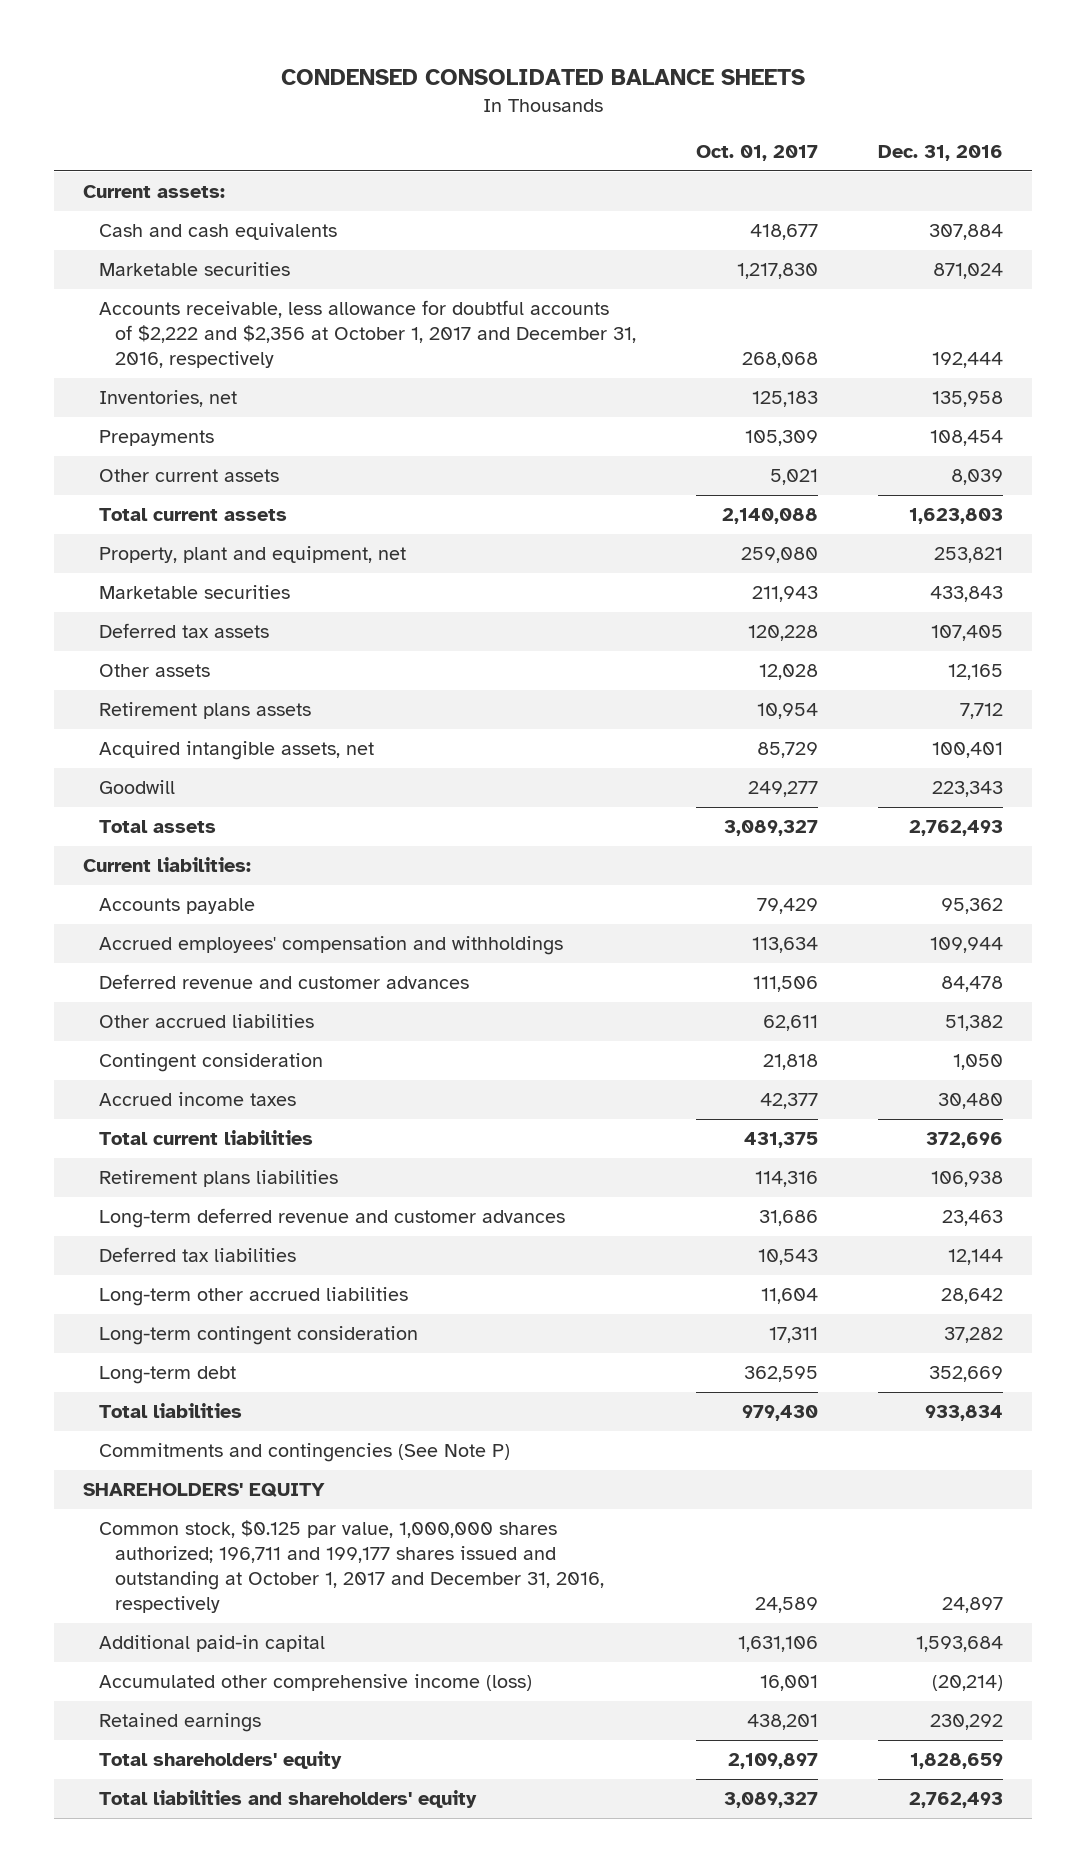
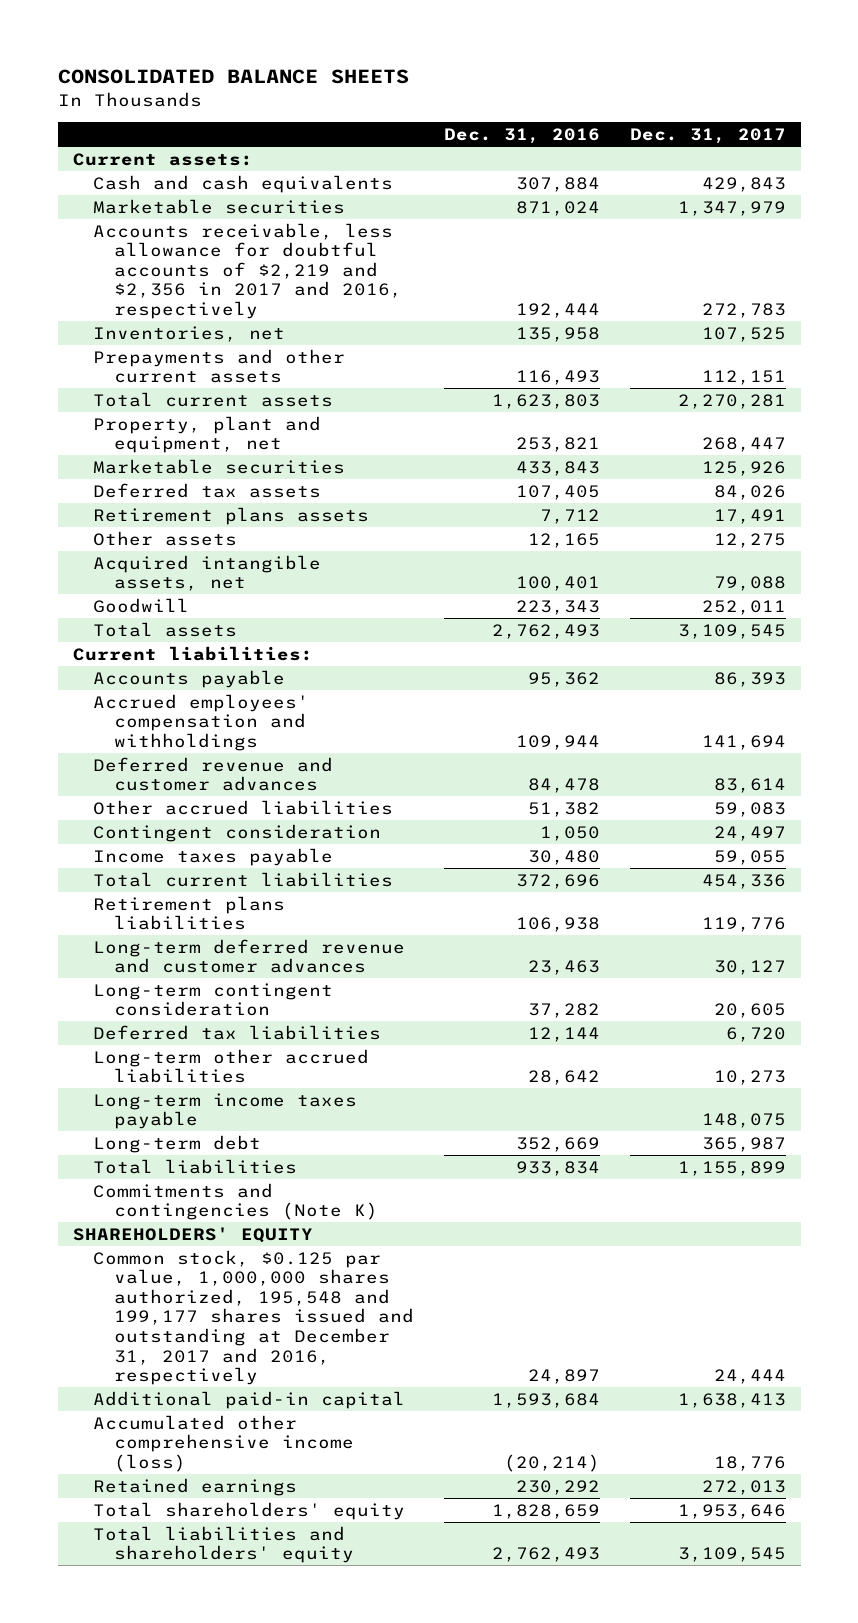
- CONDENSED CONSOLIDATED BALANCE SHEETS
+ CONSOLIDATED BALANCE SHEETS
- | Oct. 01, 2017 | Dec. 31, 2016
+ | Dec. 31, 2016 | Dec. 31, 2017
- Accounts receivable, less allowance for doubtful accounts of $2,222 and $2,356 at October 1, 2017 and December 31, 2016, respectively | 268,068 | 192,444
+ Accounts receivable, less allowance for doubtful accounts of $2,219 and $2,356 in 2017 and 2016, respectively | 192,444 | 272,783
- Prepayments | 105,309 | 108,454
- Other current assets | 5,021 | 8,039
+ Prepayments and other current assets | 116,493 | 112,151
moved down: Other assets | 12,165 | 12,275
- Accrued income taxes | 42,377 | 30,480
+ Income taxes payable | 30,480 | 59,055
moved up: Long-term contingent consideration | 37,282 | 20,605
+ Long-term income taxes payable | | 148,075
- Commitments and contingencies (See Note P)
+ Commitments and contingencies (Note K)
- Common stock, $0.125 par value, 1,000,000 shares authorized; 196,711 and 199,177 shares issued and outstanding at October 1, 2017 and December 31, 2016, respectively | 24,589 | 24,897
+ Common stock, $0.125 par value, 1,000,000 shares authorized, 195,548 and 199,177 shares issued and outstanding at December 31, 2017 and 2016, respectively | 24,897 | 24,444

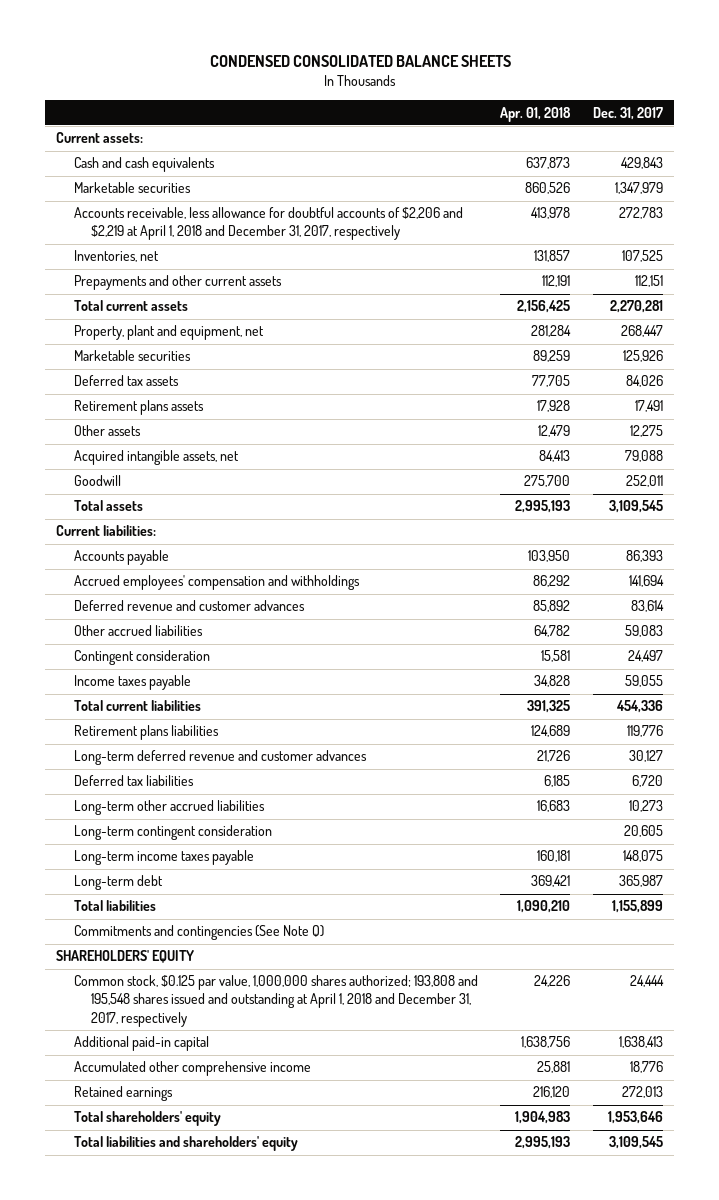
- CONSOLIDATED BALANCE SHEETS
+ CONDENSED CONSOLIDATED BALANCE SHEETS
- | Dec. 31, 2016 | Dec. 31, 2017
+ | Apr. 01, 2018 | Dec. 31, 2017
- Accounts receivable, less allowance for doubtful accounts of $2,219 and $2,356 in 2017 and 2016, respectively | 192,444 | 272,783
+ Accounts receivable, less allowance for doubtful accounts of $2,206 and $2,219 at April 1, 2018 and December 31, 2017, respectively | 413,978 | 272,783
moved down: Long-term contingent consideration | | 20,605
- Commitments and contingencies (Note K)
+ Commitments and contingencies (See Note Q)
- Common stock, $0.125 par value, 1,000,000 shares authorized, 195,548 and 199,177 shares issued and outstanding at December 31, 2017 and 2016, respectively | 24,897 | 24,444
+ Common stock, $0.125 par value, 1,000,000 shares authorized; 193,808 and 195,548 shares issued and outstanding at April 1, 2018 and December 31, 2017, respectively | 24,226 | 24,444
- Accumulated other comprehensive income (loss) | (20,214) | 18,776
+ Accumulated other comprehensive income | 25,881 | 18,776

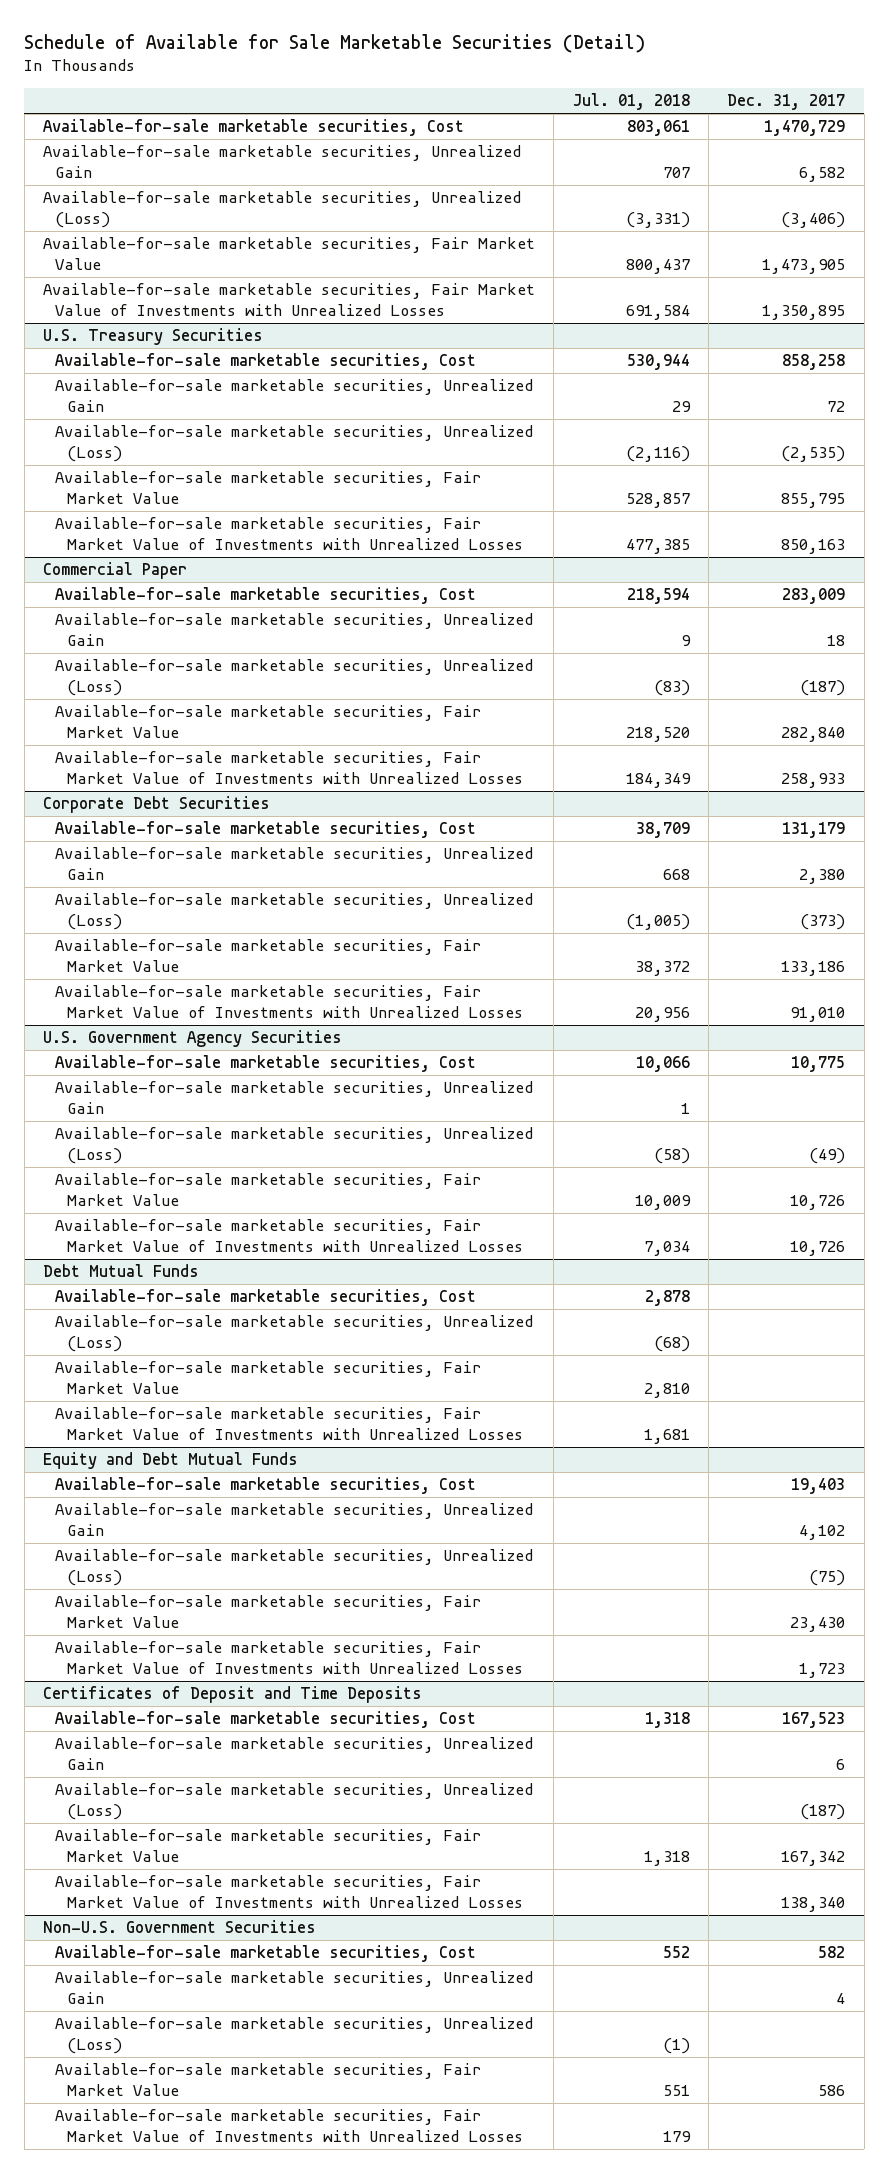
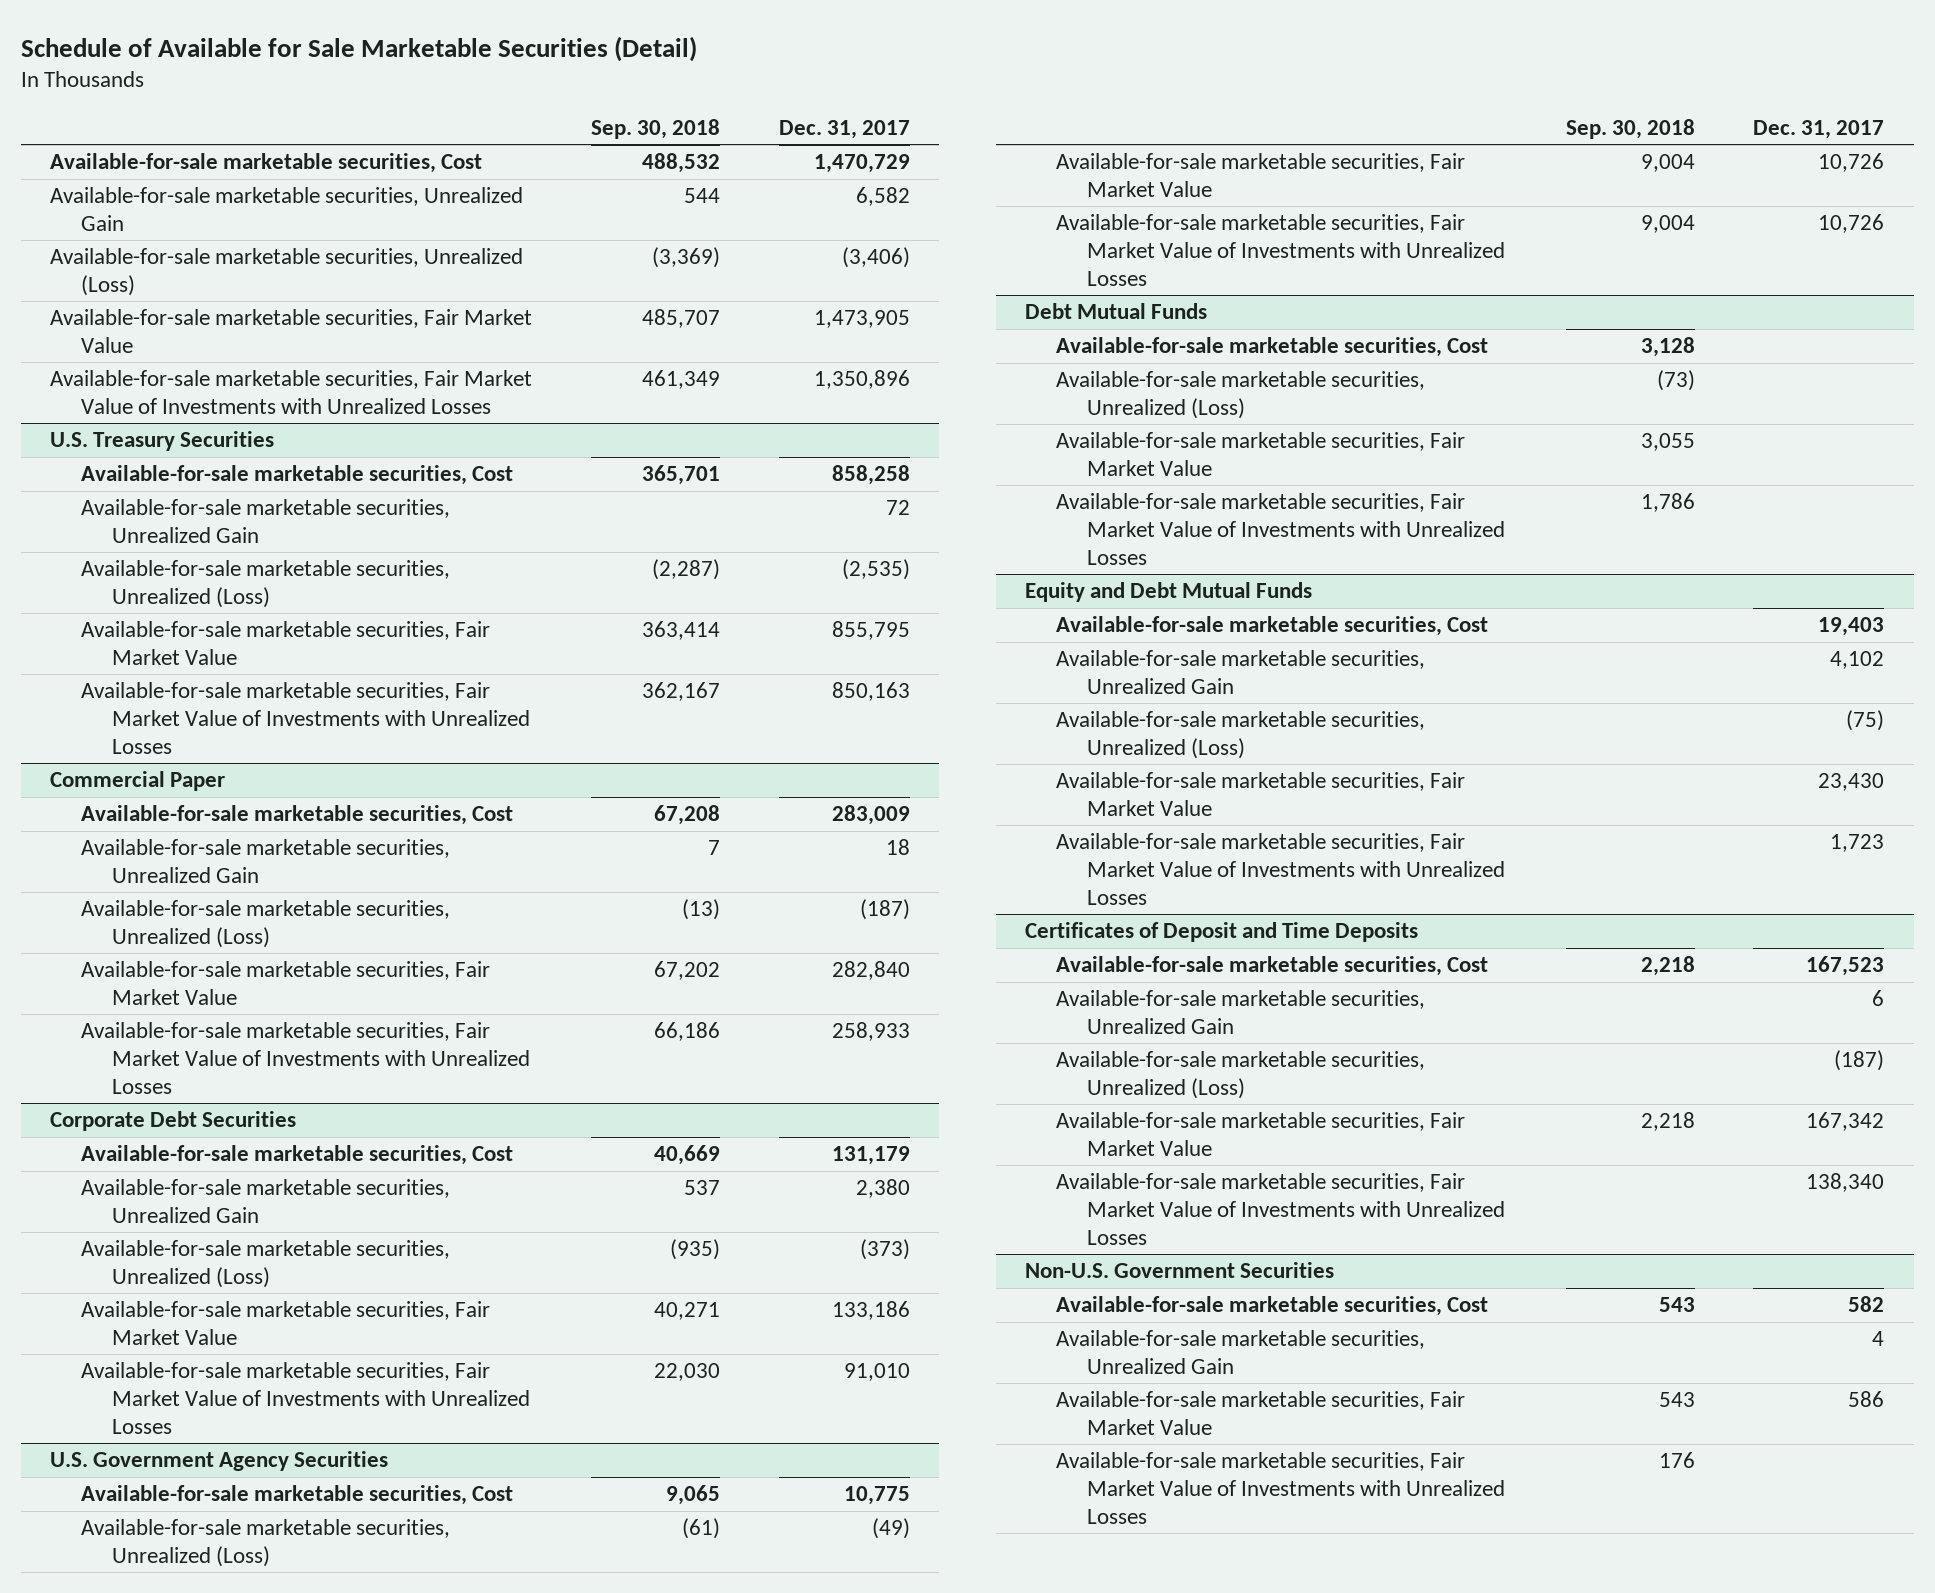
- | Jul. 01, 2018 | Dec. 31, 2017
+ | Sep. 30, 2018 | Dec. 31, 2017
- Available-for-sale marketable securities, Fair Market Value of Investments with Unrealized Losses | 691,584 | 1,350,895
+ Available-for-sale marketable securities, Fair Market Value of Investments with Unrealized Losses | 461,349 | 1,350,896
@ U.S. Government Agency Securities
- Available-for-sale marketable securities, Unrealized Gain | 1 |
@ Non-U.S. Government Securities
- Available-for-sale marketable securities, Unrealized (Loss) | (1) |

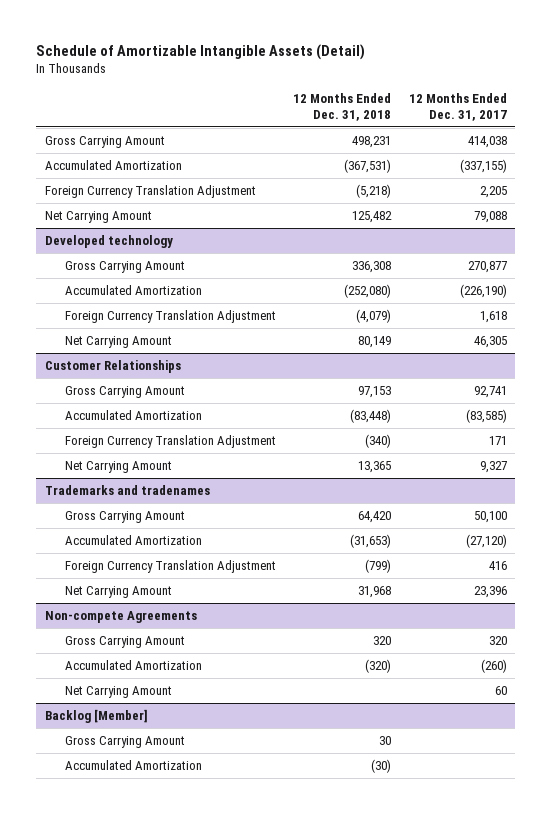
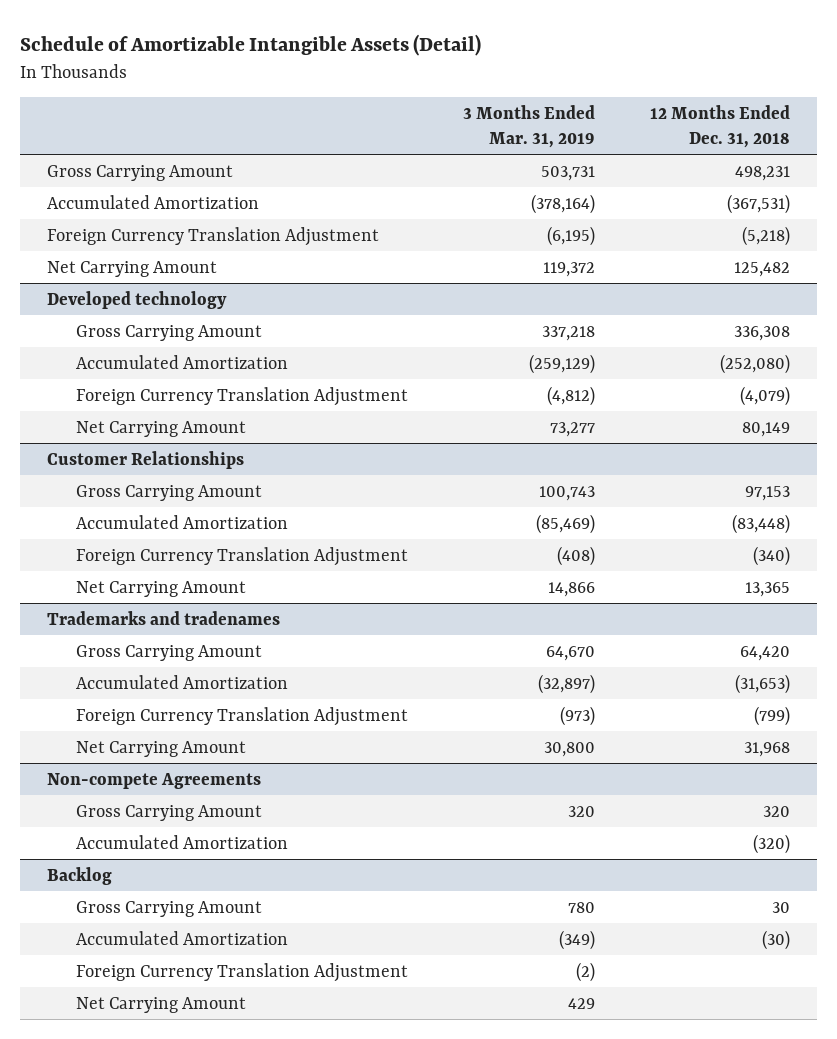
- | 12 Months Ended Dec. 31, 2018 | 12 Months Ended Dec. 31, 2017
+ | 3 Months Ended Mar. 31, 2019 | 12 Months Ended Dec. 31, 2018
@ Non-compete Agreements
- Net Carrying Amount | | 60
- Backlog [Member]
+ Backlog
+ Foreign Currency Translation Adjustment | (2) |
+ Net Carrying Amount | 429 |

